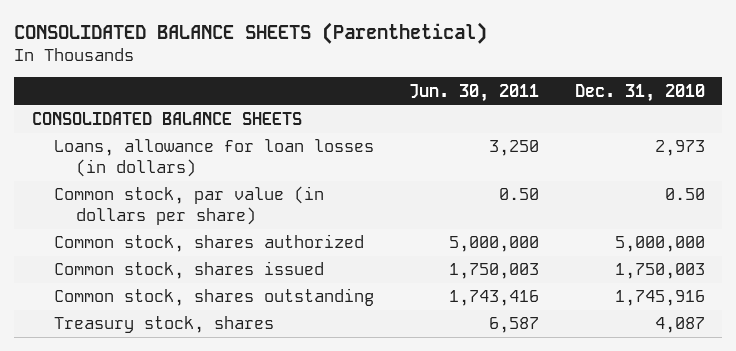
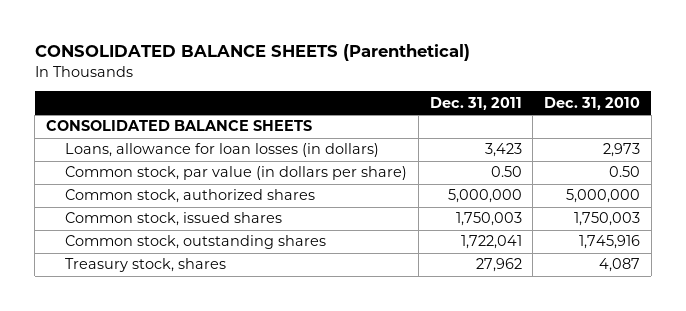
- | Jun. 30, 2011 | Dec. 31, 2010
+ | Dec. 31, 2011 | Dec. 31, 2010
- Common stock, shares authorized | 5,000,000 | 5,000,000
- Common stock, shares issued | 1,750,003 | 1,750,003
- Common stock, shares outstanding | 1,743,416 | 1,745,916
+ Common stock, authorized shares | 5,000,000 | 5,000,000
+ Common stock, issued shares | 1,750,003 | 1,750,003
+ Common stock, outstanding shares | 1,722,041 | 1,745,916

